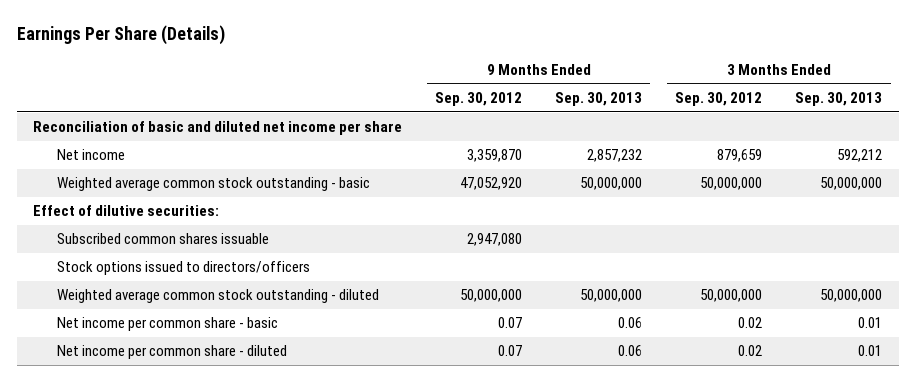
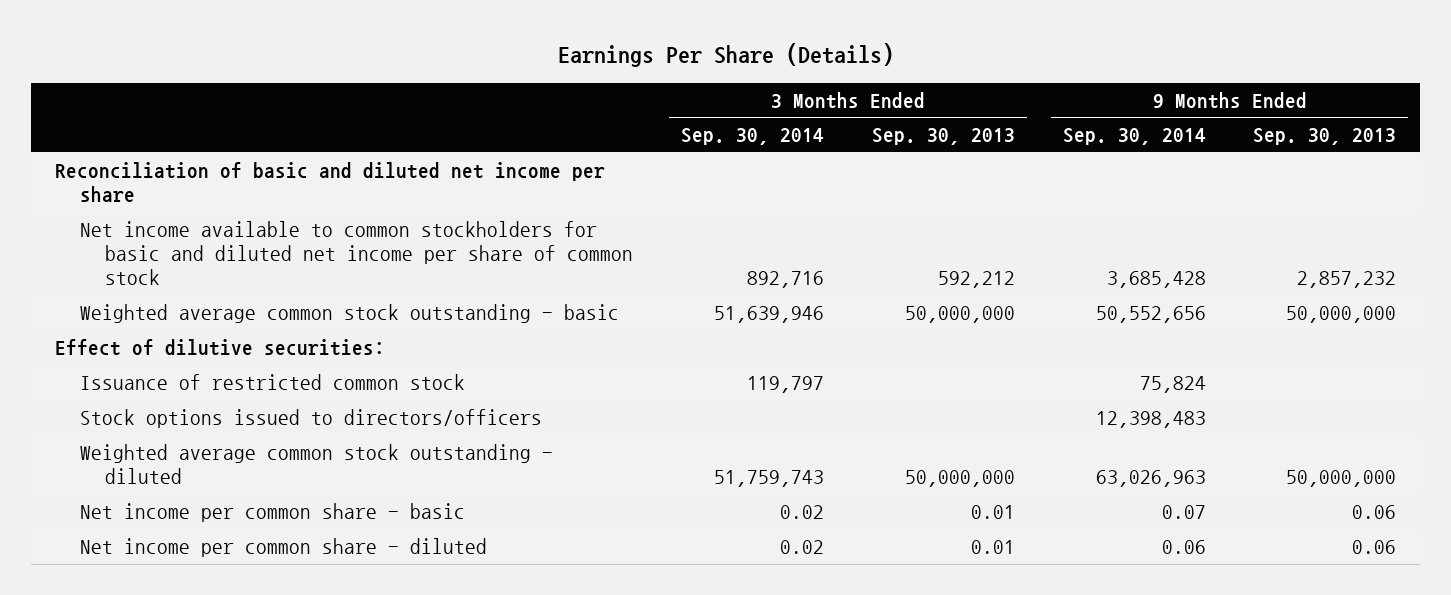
- | 9 Months Ended Sep. 30, 2012 | 9 Months Ended Sep. 30, 2013 | 3 Months Ended Sep. 30, 2012 | 3 Months Ended Sep. 30, 2013
+ | 3 Months Ended Sep. 30, 2014 | 3 Months Ended Sep. 30, 2013 | 9 Months Ended Sep. 30, 2014 | 9 Months Ended Sep. 30, 2013
- Net income | 3,359,870 | 2,857,232 | 879,659 | 592,212
+ Net income available to common stockholders for basic and diluted net income per share of common stock | 892,716 | 592,212 | 3,685,428 | 2,857,232
- Subscribed common shares issuable | 2,947,080 | | |
+ Issuance of restricted common stock | 119,797 | | 75,824 |

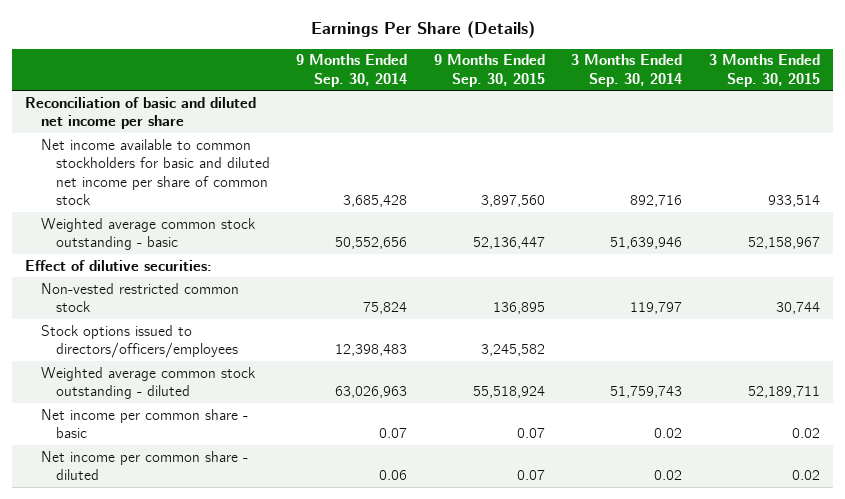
- | 3 Months Ended Sep. 30, 2014 | 3 Months Ended Sep. 30, 2013 | 9 Months Ended Sep. 30, 2014 | 9 Months Ended Sep. 30, 2013
+ | 9 Months Ended Sep. 30, 2014 | 9 Months Ended Sep. 30, 2015 | 3 Months Ended Sep. 30, 2014 | 3 Months Ended Sep. 30, 2015
- Issuance of restricted common stock | 119,797 | | 75,824 |
- Stock options issued to directors/officers | | | 12,398,483 |
+ Non-vested restricted common stock | 75,824 | 136,895 | 119,797 | 30,744
+ Stock options issued to directors/officers/employees | 12,398,483 | 3,245,582 | |

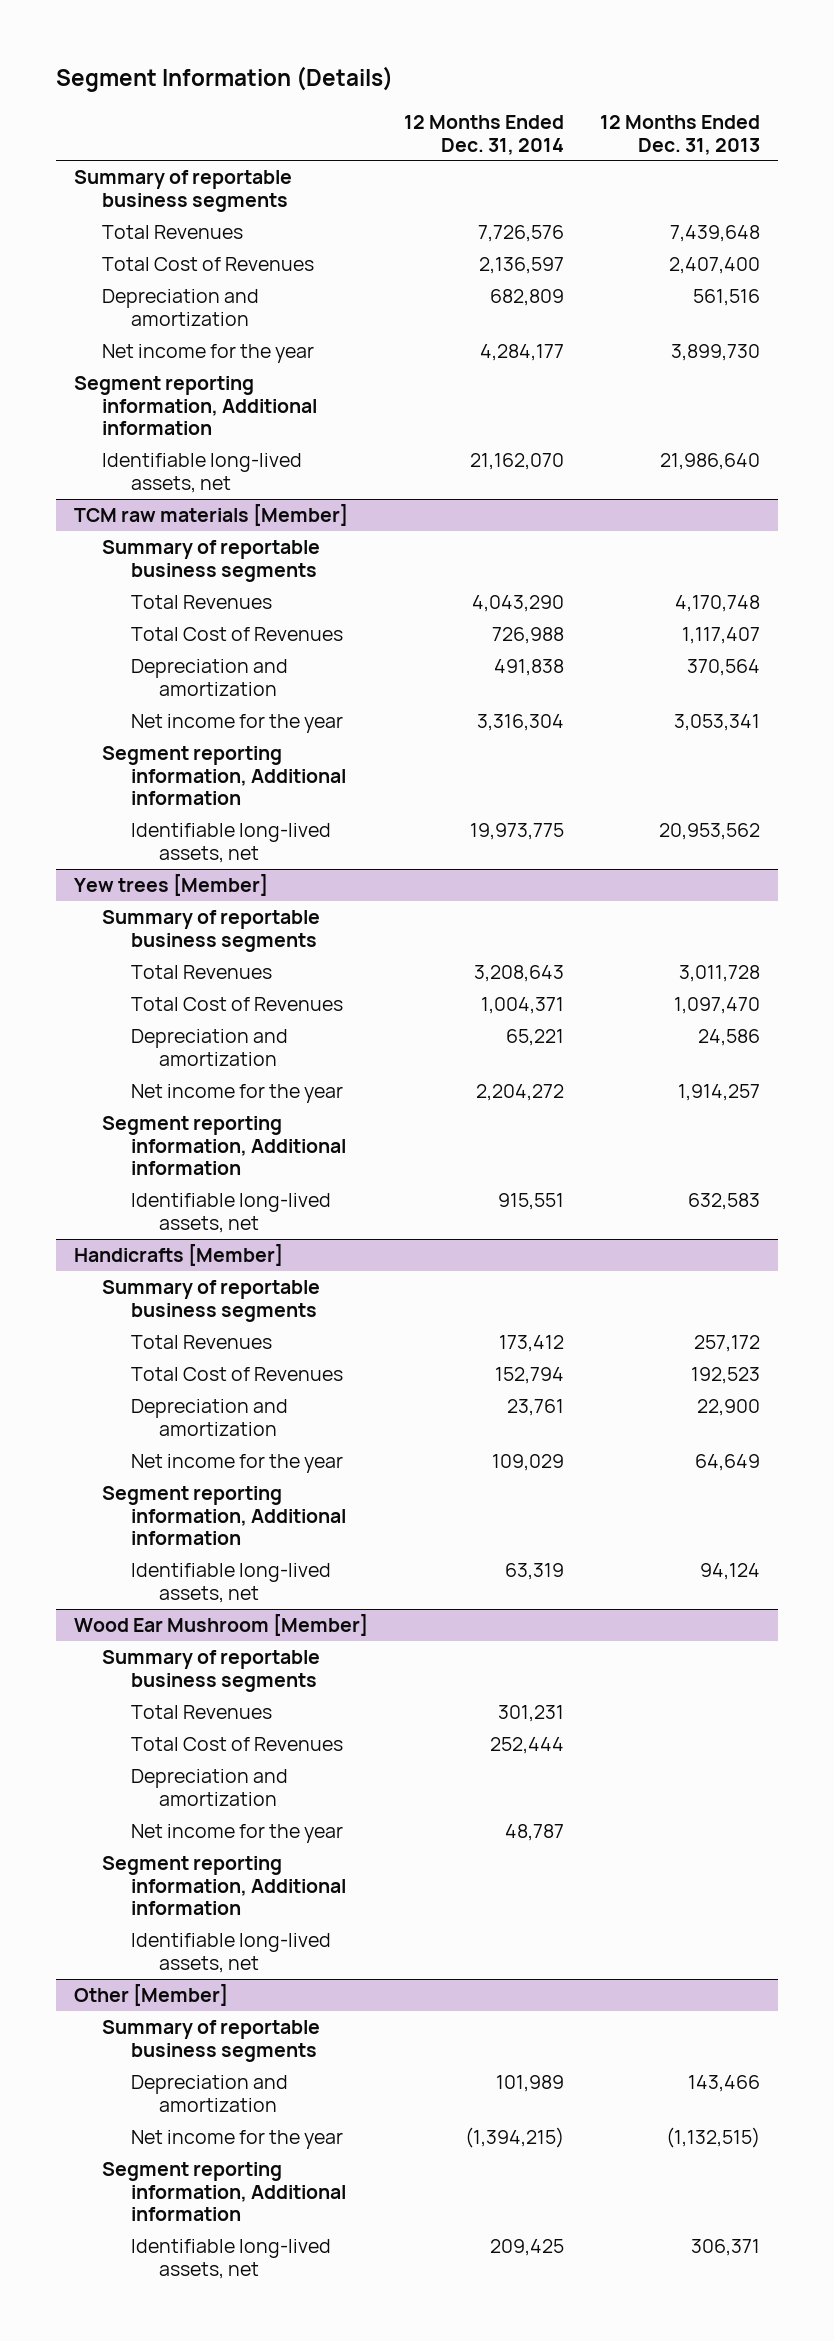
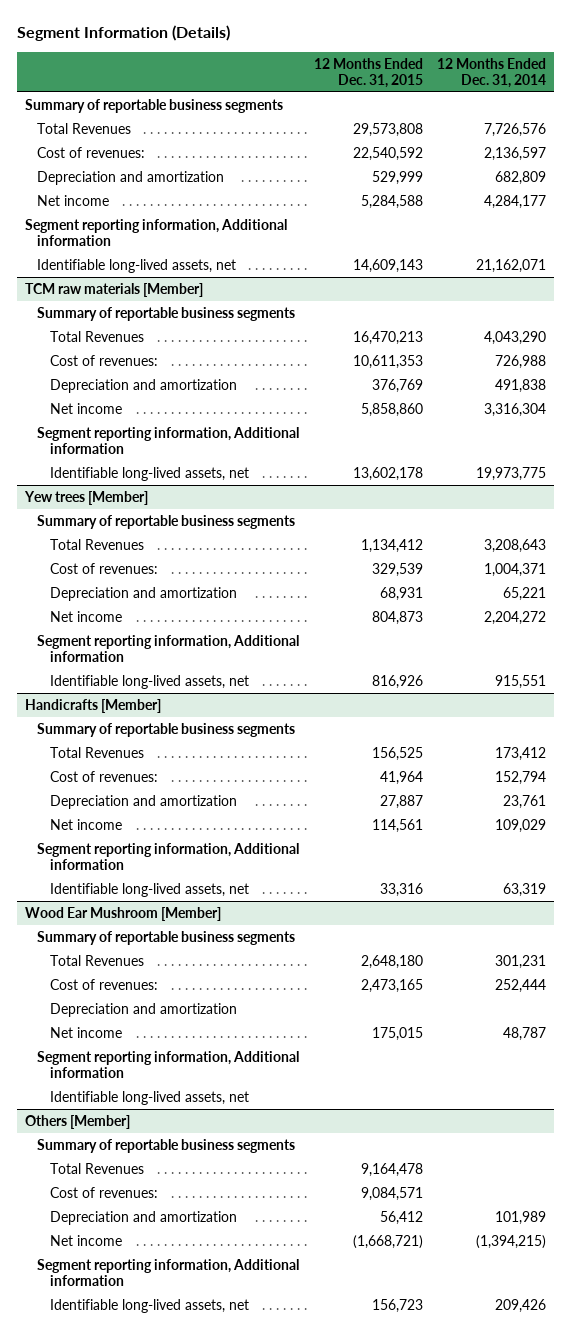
- | 12 Months Ended Dec. 31, 2014 | 12 Months Ended Dec. 31, 2013
+ | 12 Months Ended Dec. 31, 2015 | 12 Months Ended Dec. 31, 2014
- Total Cost of Revenues | 2,136,597 | 2,407,400
+ Cost of revenues: | 22,540,592 | 2,136,597
- Net income for the year | 4,284,177 | 3,899,730
+ Net income | 5,284,588 | 4,284,177
- Identifiable long-lived assets, net | 21,162,070 | 21,986,640
+ Identifiable long-lived assets, net | 14,609,143 | 21,162,071
@ TCM raw materials [Member]
- Total Cost of Revenues | 726,988 | 1,117,407
+ Cost of revenues: | 10,611,353 | 726,988
- Net income for the year | 3,316,304 | 3,053,341
+ Net income | 5,858,860 | 3,316,304
@ Yew trees [Member]
- Total Cost of Revenues | 1,004,371 | 1,097,470
+ Cost of revenues: | 329,539 | 1,004,371
- Net income for the year | 2,204,272 | 1,914,257
+ Net income | 804,873 | 2,204,272
@ Handicrafts [Member]
- Total Cost of Revenues | 152,794 | 192,523
+ Cost of revenues: | 41,964 | 152,794
- Net income for the year | 109,029 | 64,649
+ Net income | 114,561 | 109,029
@ Wood Ear Mushroom [Member]
- Total Cost of Revenues | 252,444 |
+ Cost of revenues: | 2,473,165 | 252,444
- Net income for the year | 48,787 |
+ Net income | 175,015 | 48,787
- Other [Member]
+ Others [Member]
+ Total Revenues | 9,164,478 |
+ Cost of revenues: | 9,084,571 |
- Net income for the year | (1,394,215) | (1,132,515)
+ Net income | (1,668,721) | (1,394,215)
- Identifiable long-lived assets, net | 209,425 | 306,371
+ Identifiable long-lived assets, net | 156,723 | 209,426

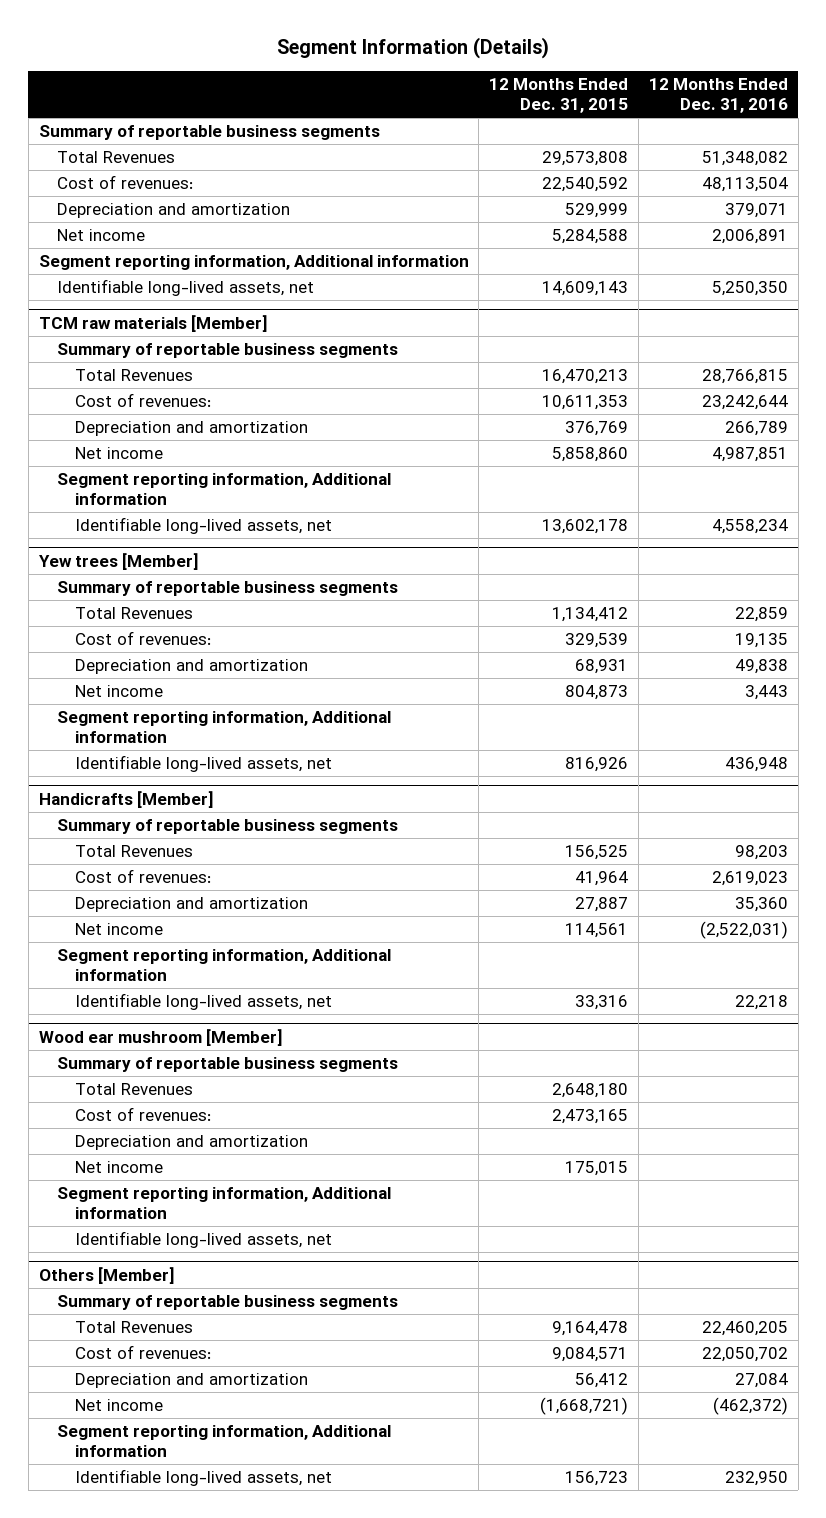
- | 12 Months Ended Dec. 31, 2015 | 12 Months Ended Dec. 31, 2014
+ | 12 Months Ended Dec. 31, 2015 | 12 Months Ended Dec. 31, 2016
- Wood Ear Mushroom [Member]
+ Wood ear mushroom [Member]

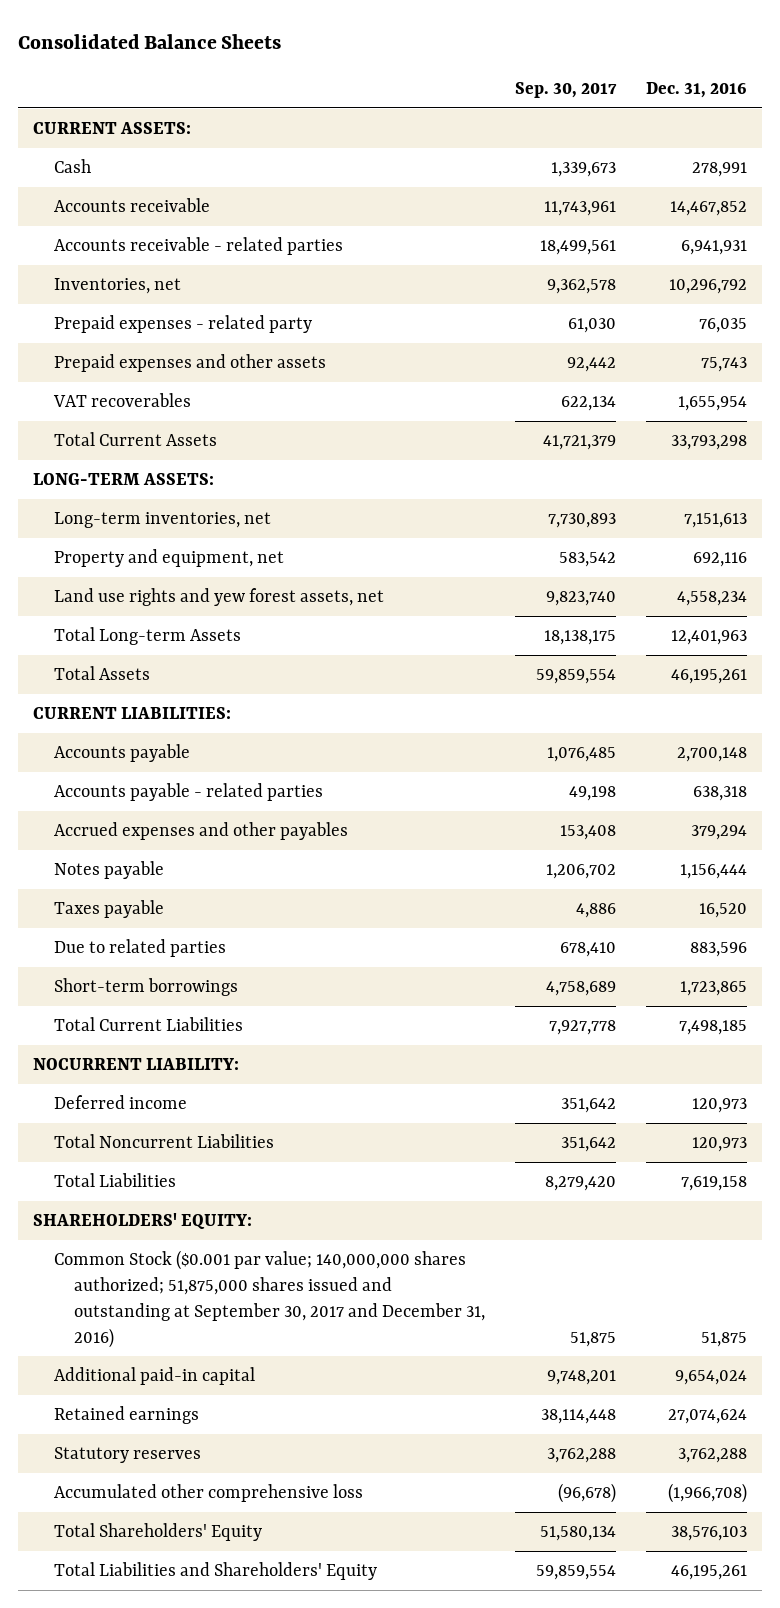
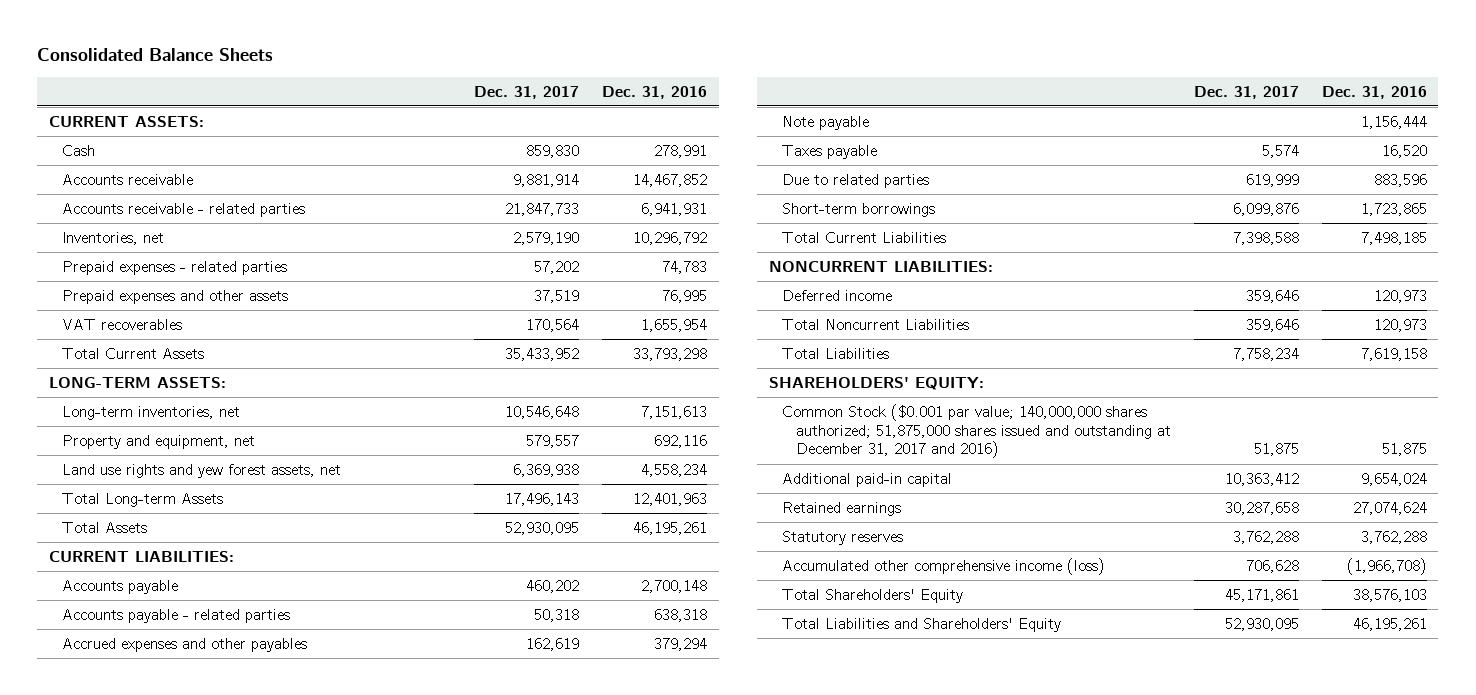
- | Sep. 30, 2017 | Dec. 31, 2016
+ | Dec. 31, 2017 | Dec. 31, 2016
- Prepaid expenses - related party | 61,030 | 76,035
- Prepaid expenses and other assets | 92,442 | 75,743
+ Prepaid expenses - related parties | 57,202 | 74,783
+ Prepaid expenses and other assets | 37,519 | 76,995
- Notes payable | 1,206,702 | 1,156,444
+ Note payable | | 1,156,444
- NOCURRENT LIABILITY:
+ NONCURRENT LIABILITIES:
- Common Stock ($0.001 par value; 140,000,000 shares authorized; 51,875,000 shares issued and outstanding at September 30, 2017 and December 31, 2016) | 51,875 | 51,875
+ Common Stock ($0.001 par value; 140,000,000 shares authorized; 51,875,000 shares issued and outstanding at December 31, 2017 and 2016) | 51,875 | 51,875
- Accumulated other comprehensive loss | (96,678) | (1,966,708)
+ Accumulated other comprehensive income (loss) | 706,628 | (1,966,708)

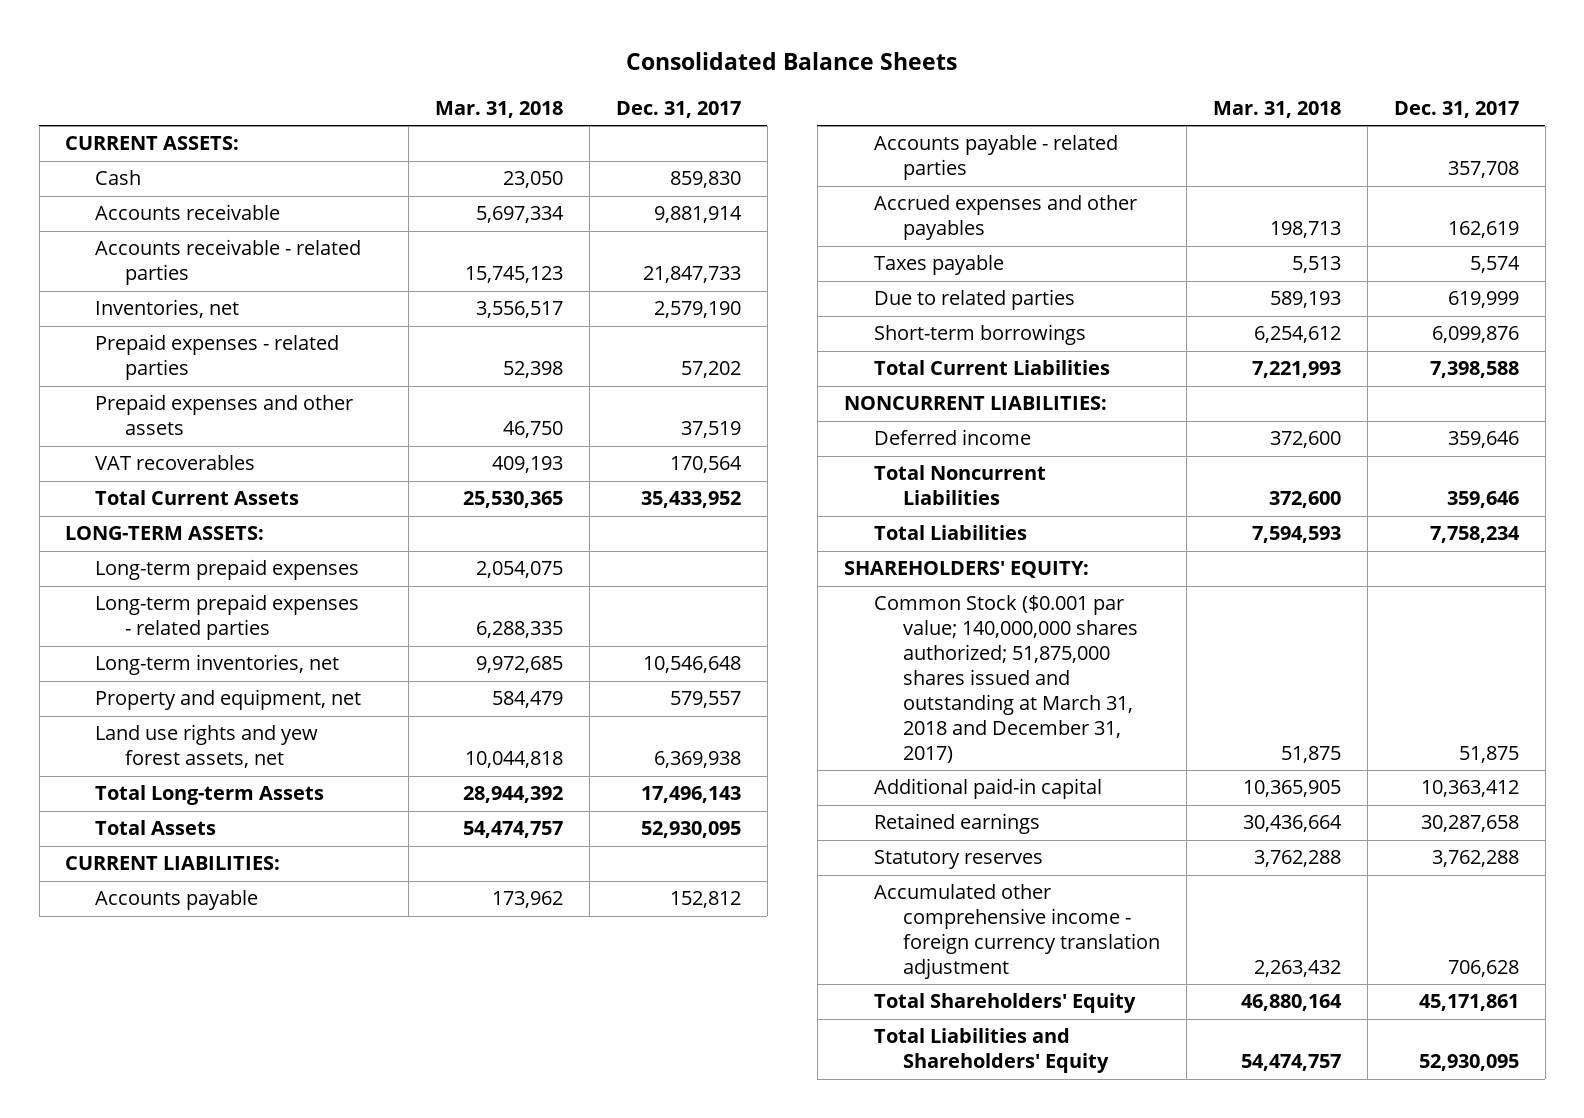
- | Dec. 31, 2017 | Dec. 31, 2016
+ | Mar. 31, 2018 | Dec. 31, 2017
+ Long-term prepaid expenses | 2,054,075 |
+ Long-term prepaid expenses - related parties | 6,288,335 |
- Accounts payable | 460,202 | 2,700,148
- Accounts payable - related parties | 50,318 | 638,318
+ Accounts payable | 173,962 | 152,812
+ Accounts payable - related parties | | 357,708
- Note payable | | 1,156,444
- Common Stock ($0.001 par value; 140,000,000 shares authorized; 51,875,000 shares issued and outstanding at December 31, 2017 and 2016) | 51,875 | 51,875
+ Common Stock ($0.001 par value; 140,000,000 shares authorized; 51,875,000 shares issued and outstanding at March 31, 2018 and December 31, 2017) | 51,875 | 51,875
- Accumulated other comprehensive income (loss) | 706,628 | (1,966,708)
+ Accumulated other comprehensive income - foreign currency translation adjustment | 2,263,432 | 706,628

